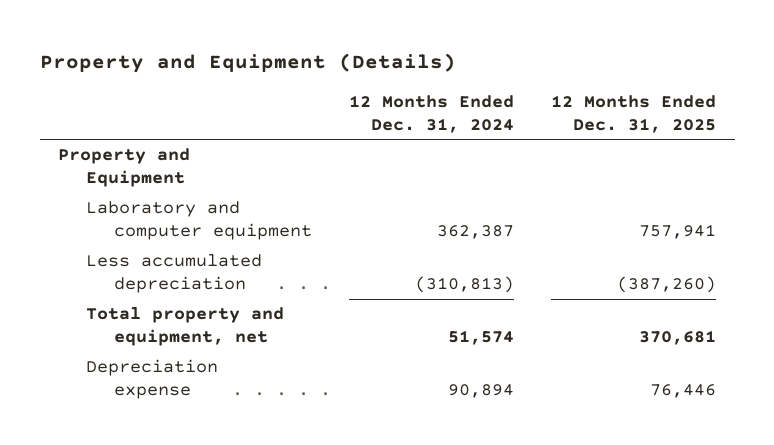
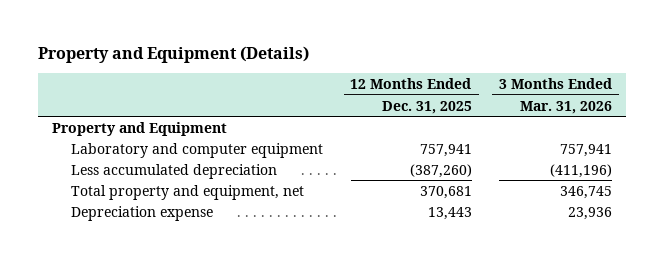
- | 12 Months Ended Dec. 31, 2024 | 12 Months Ended Dec. 31, 2025
+ | 12 Months Ended Dec. 31, 2025 | 3 Months Ended Mar. 31, 2026
- Depreciation expense | 90,894 | 76,446
+ Depreciation expense | 13,443 | 23,936

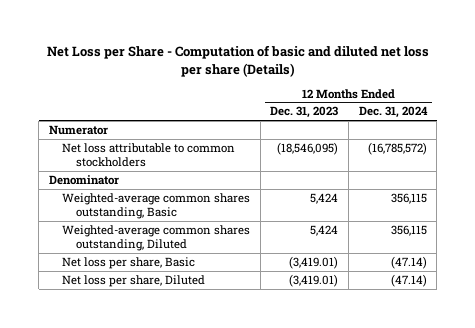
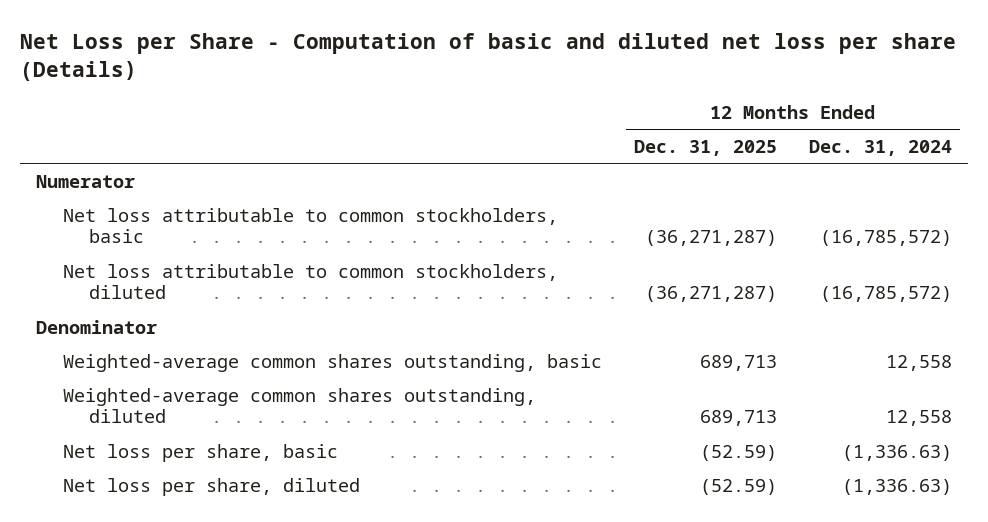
- | 12 Months Ended Dec. 31, 2023 | 12 Months Ended Dec. 31, 2024
+ | 12 Months Ended Dec. 31, 2025 | 12 Months Ended Dec. 31, 2024
- Net loss attributable to common stockholders | (18,546,095) | (16,785,572)
+ Net loss attributable to common stockholders, basic | (36,271,287) | (16,785,572)
+ Net loss attributable to common stockholders, diluted | (36,271,287) | (16,785,572)
- Weighted-average common shares outstanding, Basic | 5,424 | 356,115
- Weighted-average common shares outstanding, Diluted | 5,424 | 356,115
- Net loss per share, Basic | (3,419.01) | (47.14)
- Net loss per share, Diluted | (3,419.01) | (47.14)
+ Weighted-average common shares outstanding, basic | 689,713 | 12,558
+ Weighted-average common shares outstanding, diluted | 689,713 | 12,558
+ Net loss per share, basic | (52.59) | (1,336.63)
+ Net loss per share, diluted | (52.59) | (1,336.63)

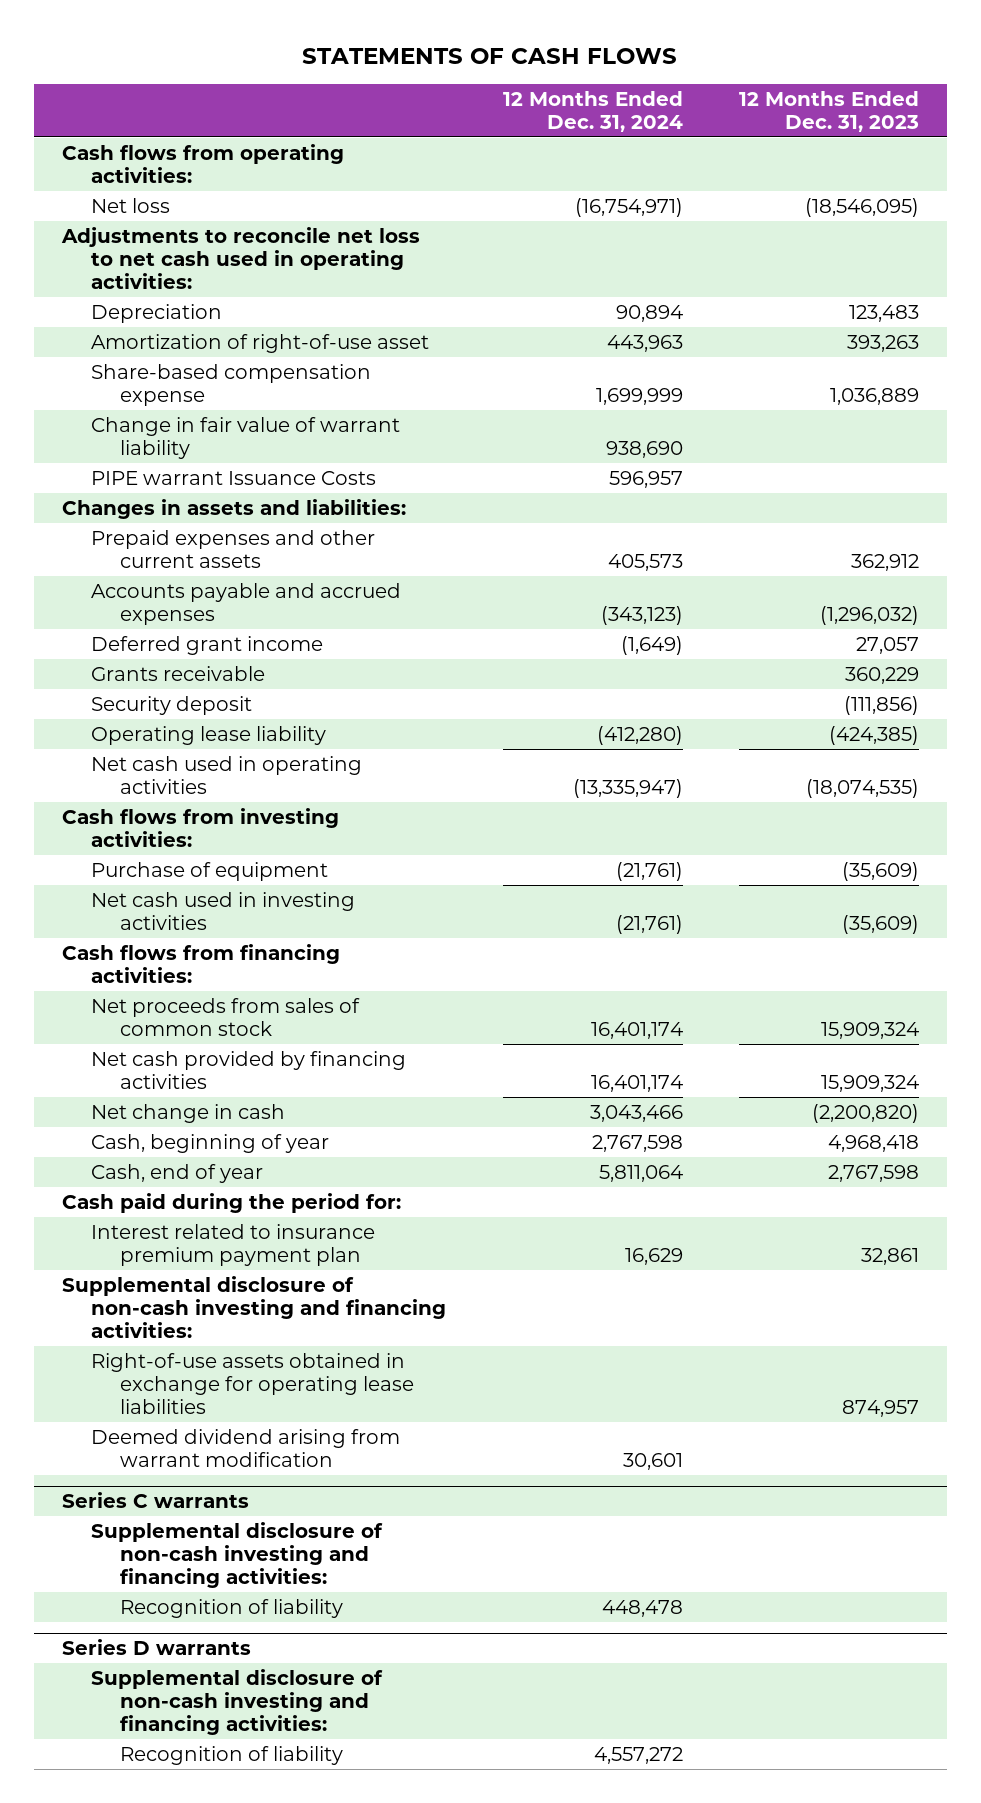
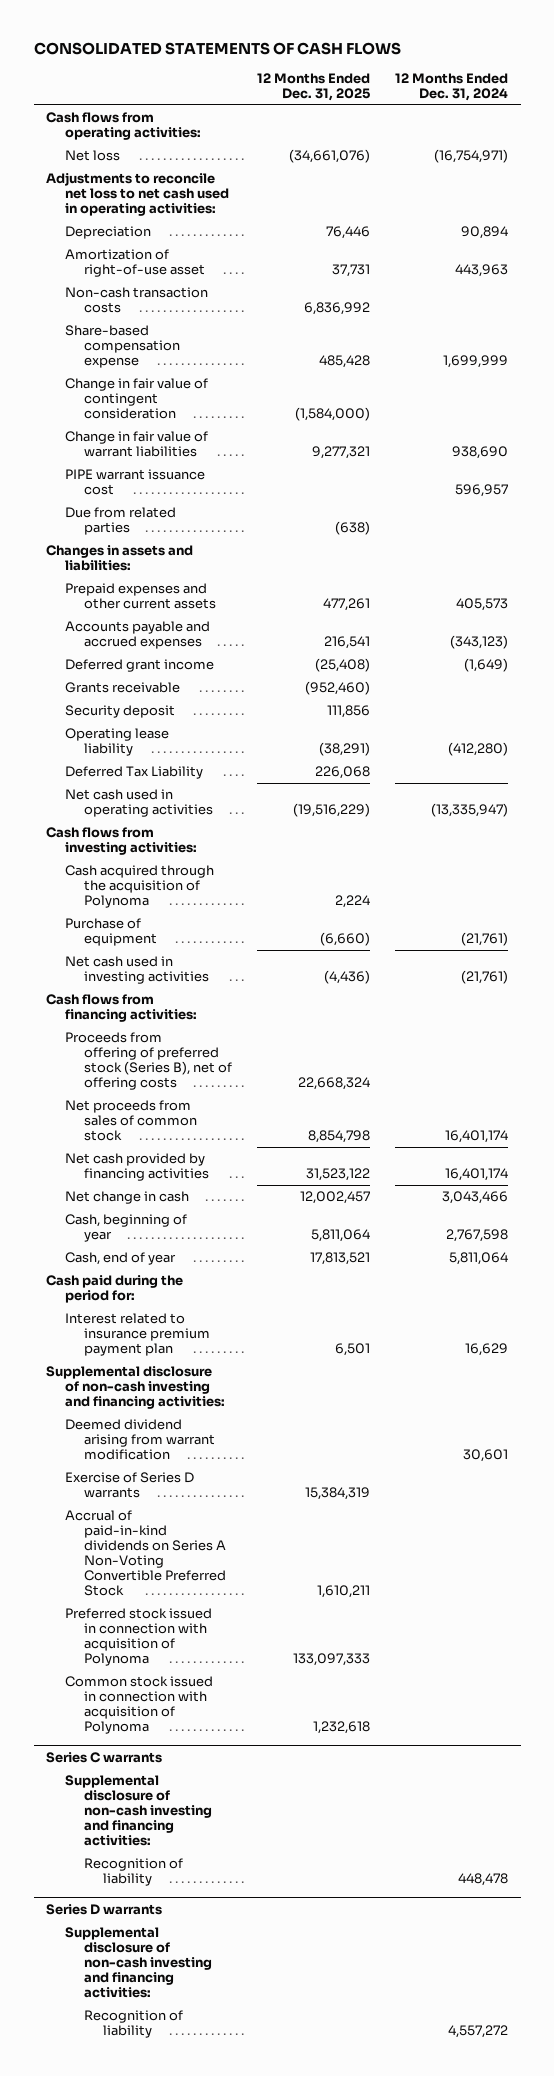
- STATEMENTS OF CASH FLOWS
+ CONSOLIDATED STATEMENTS OF CASH FLOWS
- | 12 Months Ended Dec. 31, 2024 | 12 Months Ended Dec. 31, 2023
+ | 12 Months Ended Dec. 31, 2025 | 12 Months Ended Dec. 31, 2024
+ Non-cash transaction costs | 6,836,992 |
- Change in fair value of warrant liability | 938,690 |
- PIPE warrant Issuance Costs | 596,957 |
+ Change in fair value of contingent consideration | (1,584,000) |
+ Change in fair value of warrant liabilities | 9,277,321 | 938,690
+ PIPE warrant issuance cost | | 596,957
+ Due from related parties | (638) |
+ Deferred Tax Liability | 226,068 |
+ Cash acquired through the acquisition of Polynoma | 2,224 |
+ Proceeds from offering of preferred stock (Series B), net of offering costs | 22,668,324 |
- Right-of-use assets obtained in exchange for operating lease liabilities | | 874,957
+ Exercise of Series D warrants | 15,384,319 |
+ Accrual of paid-in-kind dividends on Series A Non-Voting Convertible Preferred Stock | 1,610,211 |
+ Preferred stock issued in connection with acquisition of Polynoma | 133,097,333 |
+ Common stock issued in connection with acquisition of Polynoma | 1,232,618 |

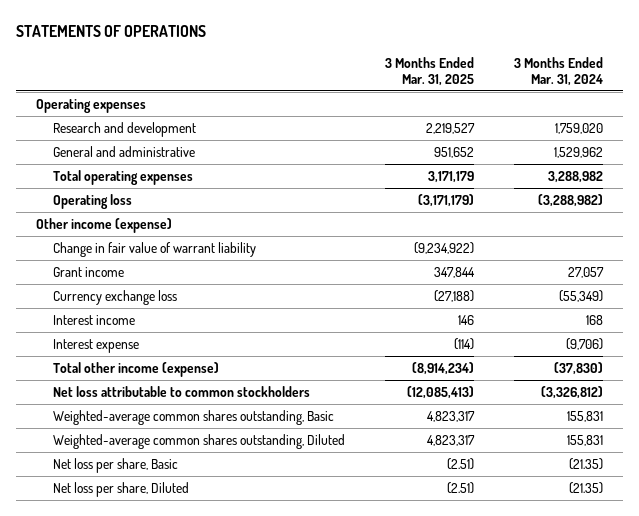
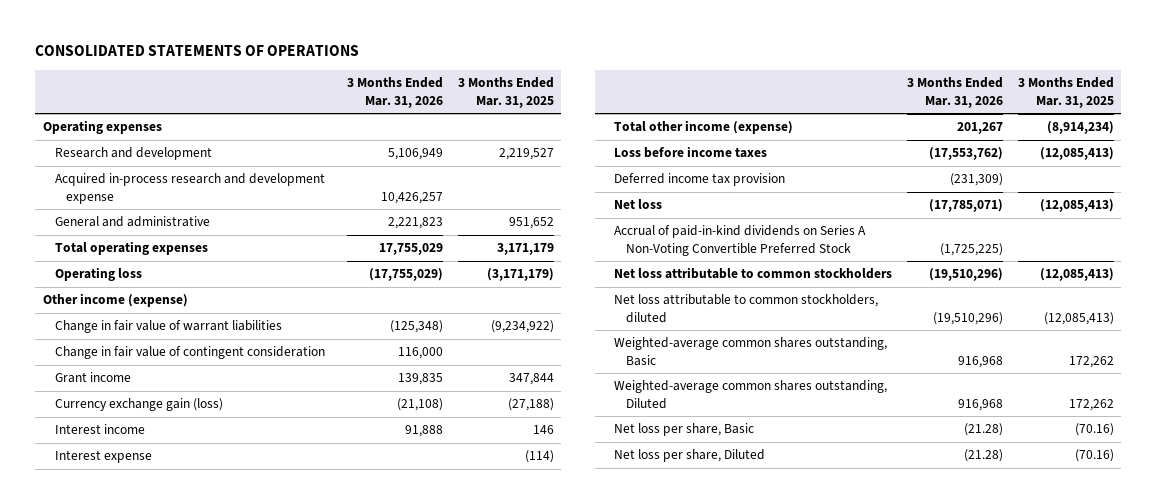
- STATEMENTS OF OPERATIONS
+ CONSOLIDATED STATEMENTS OF OPERATIONS
- | 3 Months Ended Mar. 31, 2025 | 3 Months Ended Mar. 31, 2024
+ | 3 Months Ended Mar. 31, 2026 | 3 Months Ended Mar. 31, 2025
+ Acquired in-process research and development expense | 10,426,257 |
- Change in fair value of warrant liability | (9,234,922) |
+ Change in fair value of warrant liabilities | (125,348) | (9,234,922)
+ Change in fair value of contingent consideration | 116,000 |
- Currency exchange loss | (27,188) | (55,349)
+ Currency exchange gain (loss) | (21,108) | (27,188)
+ Loss before income taxes | (17,553,762) | (12,085,413)
+ Deferred income tax provision | (231,309) |
+ Net loss | (17,785,071) | (12,085,413)
+ Accrual of paid-in-kind dividends on Series A Non-Voting Convertible Preferred Stock | (1,725,225) |
- Weighted-average common shares outstanding, Basic | 4,823,317 | 155,831
- Weighted-average common shares outstanding, Diluted | 4,823,317 | 155,831
- Net loss per share, Basic | (2.51) | (21.35)
- Net loss per share, Diluted | (2.51) | (21.35)
+ Net loss attributable to common stockholders, diluted | (19,510,296) | (12,085,413)
+ Weighted-average common shares outstanding, Basic | 916,968 | 172,262
+ Weighted-average common shares outstanding, Diluted | 916,968 | 172,262
+ Net loss per share, Basic | (21.28) | (70.16)
+ Net loss per share, Diluted | (21.28) | (70.16)

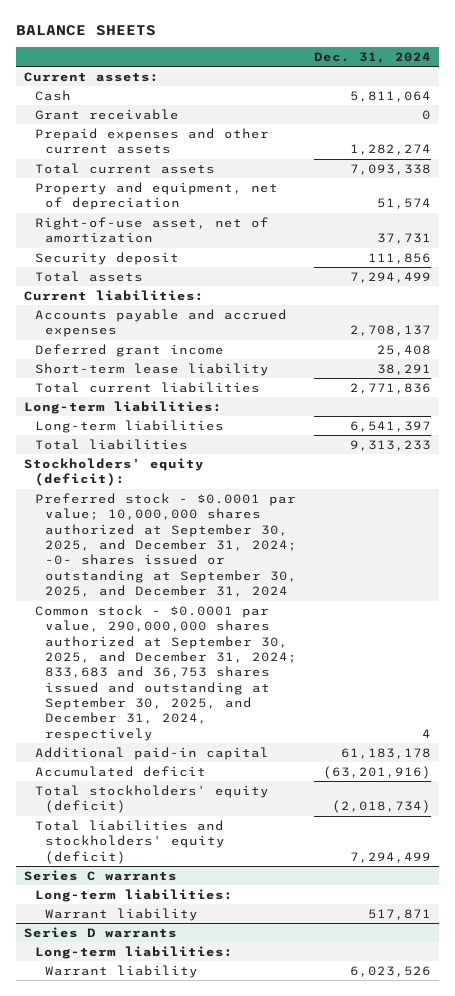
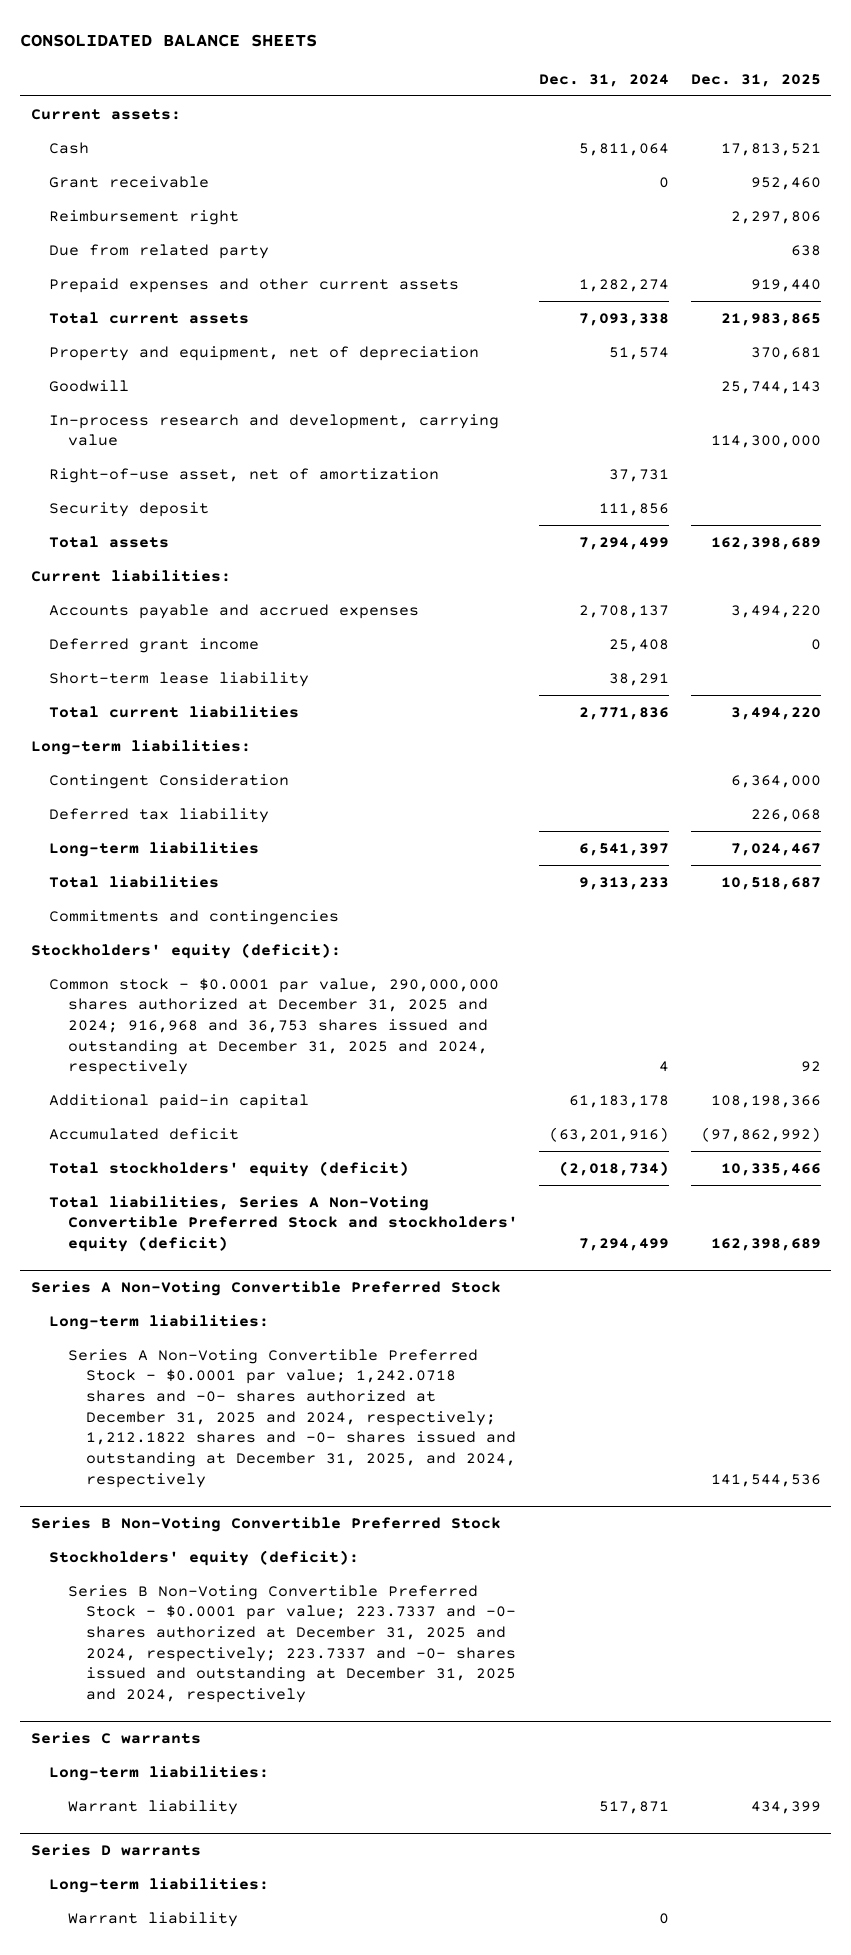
- BALANCE SHEETS
+ CONSOLIDATED BALANCE SHEETS
- | Dec. 31, 2024
+ | Dec. 31, 2024 | Dec. 31, 2025
+ Reimbursement right | | 2,297,806
+ Due from related party | | 638
+ Goodwill | | 25,744,143
+ In-process research and development, carrying value | | 114,300,000
+ Contingent Consideration | | 6,364,000
+ Deferred tax liability | | 226,068
+ Commitments and contingencies
- Preferred stock - $0.0001 par value; 10,000,000 shares authorized at September 30, 2025, and December 31, 2024; -0- shares issued or outstanding at September 30, 2025, and December 31, 2024
- Common stock - $0.0001 par value, 290,000,000 shares authorized at September 30, 2025, and December 31, 2024; 833,683 and 36,753 shares issued and outstanding at September 30, 2025, and December 31, 2024, respectively | 4
+ Common stock - $0.0001 par value, 290,000,000 shares authorized at December 31, 2025 and 2024; 916,968 and 36,753 shares issued and outstanding at December 31, 2025 and 2024, respectively | 4 | 92
- Total liabilities and stockholders' equity (deficit) | 7,294,499
+ Total liabilities, Series A Non-Voting Convertible Preferred Stock and stockholders' equity (deficit) | 7,294,499 | 162,398,689
+ Series A Non-Voting Convertible Preferred Stock
+ Long-term liabilities:
+ Series A Non-Voting Convertible Preferred Stock - $0.0001 par value; 1,242.0718 shares and -0- shares authorized at December 31, 2025 and 2024, respectively; 1,212.1822 shares and -0- shares issued and outstanding at December 31, 2025, and 2024, respectively | | 141,544,536
+ Series B Non-Voting Convertible Preferred Stock
+ Stockholders' equity (deficit):
+ Series B Non-Voting Convertible Preferred Stock - $0.0001 par value; 223.7337 and -0- shares authorized at December 31, 2025 and 2024, respectively; 223.7337 and -0- shares issued and outstanding at December 31, 2025 and 2024, respectively
@ Series D warrants
- Warrant liability | 6,023,526
+ Warrant liability | 0 |

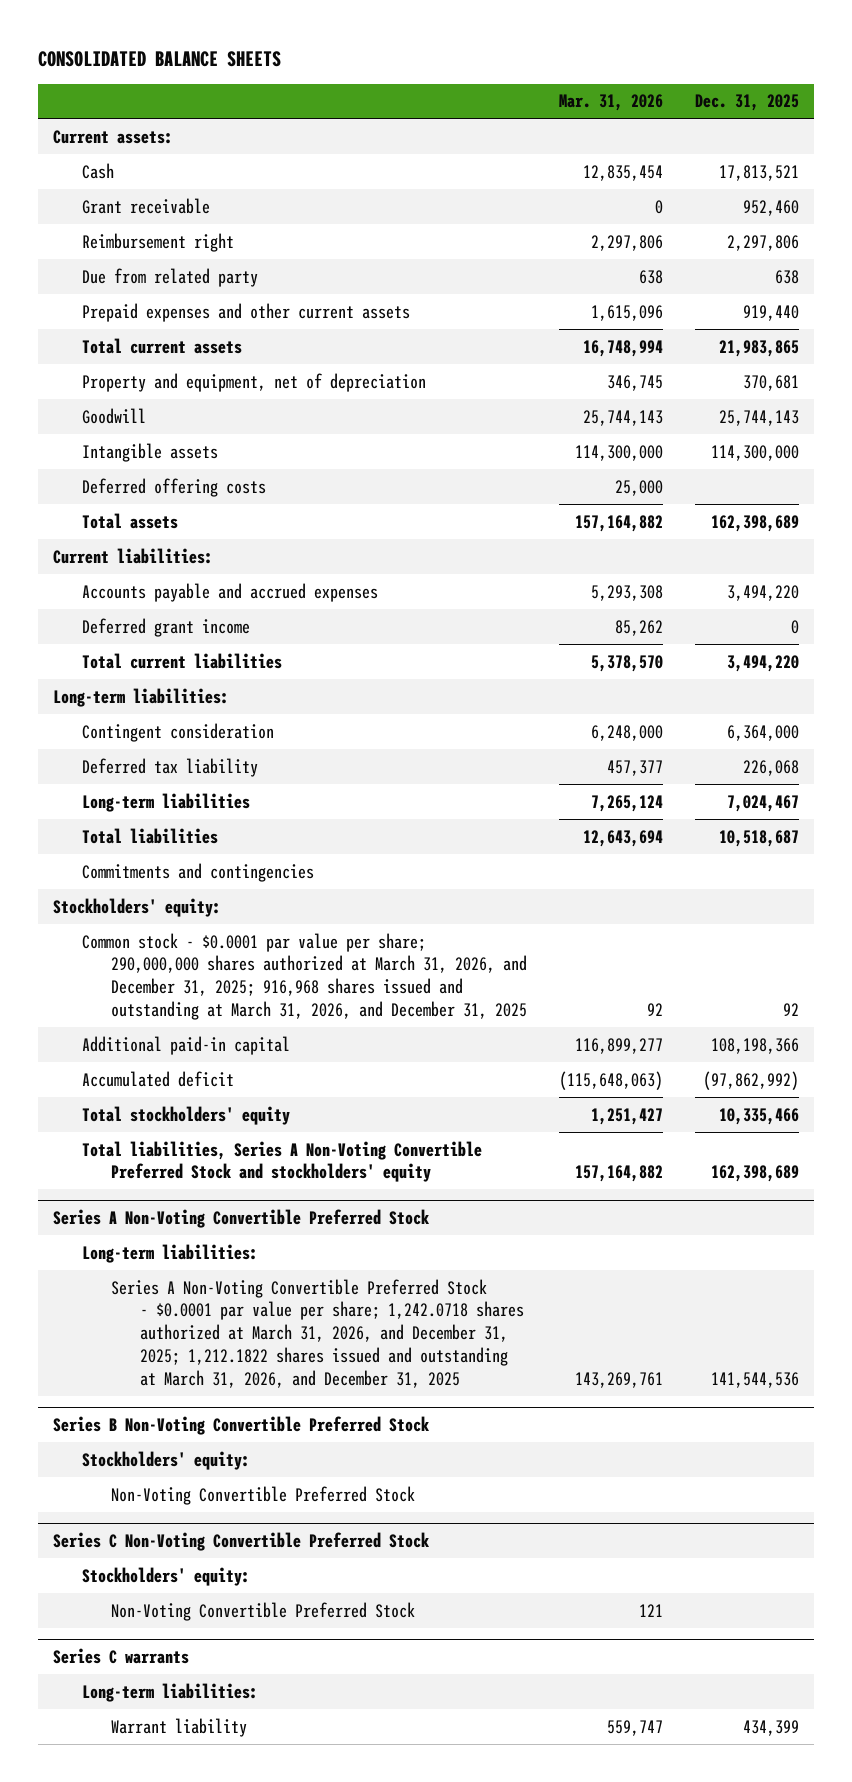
- | Dec. 31, 2024 | Dec. 31, 2025
+ | Mar. 31, 2026 | Dec. 31, 2025
- In-process research and development, carrying value | | 114,300,000
- Right-of-use asset, net of amortization | 37,731 |
- Security deposit | 111,856 |
+ Intangible assets | 114,300,000 | 114,300,000
+ Deferred offering costs | 25,000 |
- Short-term lease liability | 38,291 |
- Contingent Consideration | | 6,364,000
+ Contingent consideration | 6,248,000 | 6,364,000
- Stockholders' equity (deficit):
- Common stock - $0.0001 par value, 290,000,000 shares authorized at December 31, 2025 and 2024; 916,968 and 36,753 shares issued and outstanding at December 31, 2025 and 2024, respectively | 4 | 92
+ Stockholders' equity:
+ Common stock - $0.0001 par value per share; 290,000,000 shares authorized at March 31, 2026, and December 31, 2025; 916,968 shares issued and outstanding at March 31, 2026, and December 31, 2025 | 92 | 92
- Total stockholders' equity (deficit) | (2,018,734) | 10,335,466
- Total liabilities, Series A Non-Voting Convertible Preferred Stock and stockholders' equity (deficit) | 7,294,499 | 162,398,689
+ Total stockholders' equity | 1,251,427 | 10,335,466
+ Total liabilities, Series A Non-Voting Convertible Preferred Stock and stockholders' equity | 157,164,882 | 162,398,689
@ Series A Non-Voting Convertible Preferred Stock
- Series A Non-Voting Convertible Preferred Stock - $0.0001 par value; 1,242.0718 shares and -0- shares authorized at December 31, 2025 and 2024, respectively; 1,212.1822 shares and -0- shares issued and outstanding at December 31, 2025, and 2024, respectively | | 141,544,536
+ Series A Non-Voting Convertible Preferred Stock - $0.0001 par value per share; 1,242.0718 shares authorized at March 31, 2026, and December 31, 2025; 1,212.1822 shares issued and outstanding at March 31, 2026, and December 31, 2025 | 143,269,761 | 141,544,536
@ Series B Non-Voting Convertible Preferred Stock
- Stockholders' equity (deficit):
- Series B Non-Voting Convertible Preferred Stock - $0.0001 par value; 223.7337 and -0- shares authorized at December 31, 2025 and 2024, respectively; 223.7337 and -0- shares issued and outstanding at December 31, 2025 and 2024, respectively
+ Stockholders' equity:
+ Non-Voting Convertible Preferred Stock
+ Series C Non-Voting Convertible Preferred Stock
+ Stockholders' equity:
+ Non-Voting Convertible Preferred Stock | 121 |
- Series D warrants
- Long-term liabilities:
- Warrant liability | 0 |

